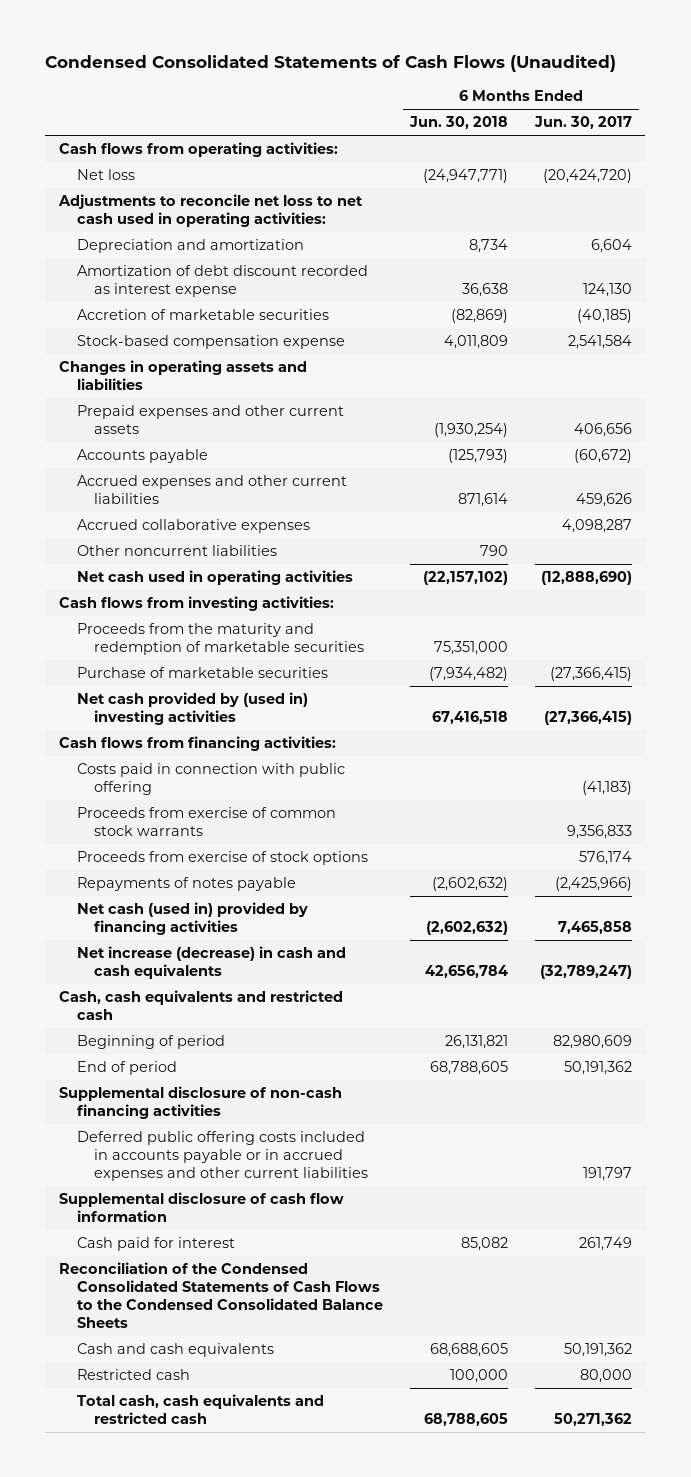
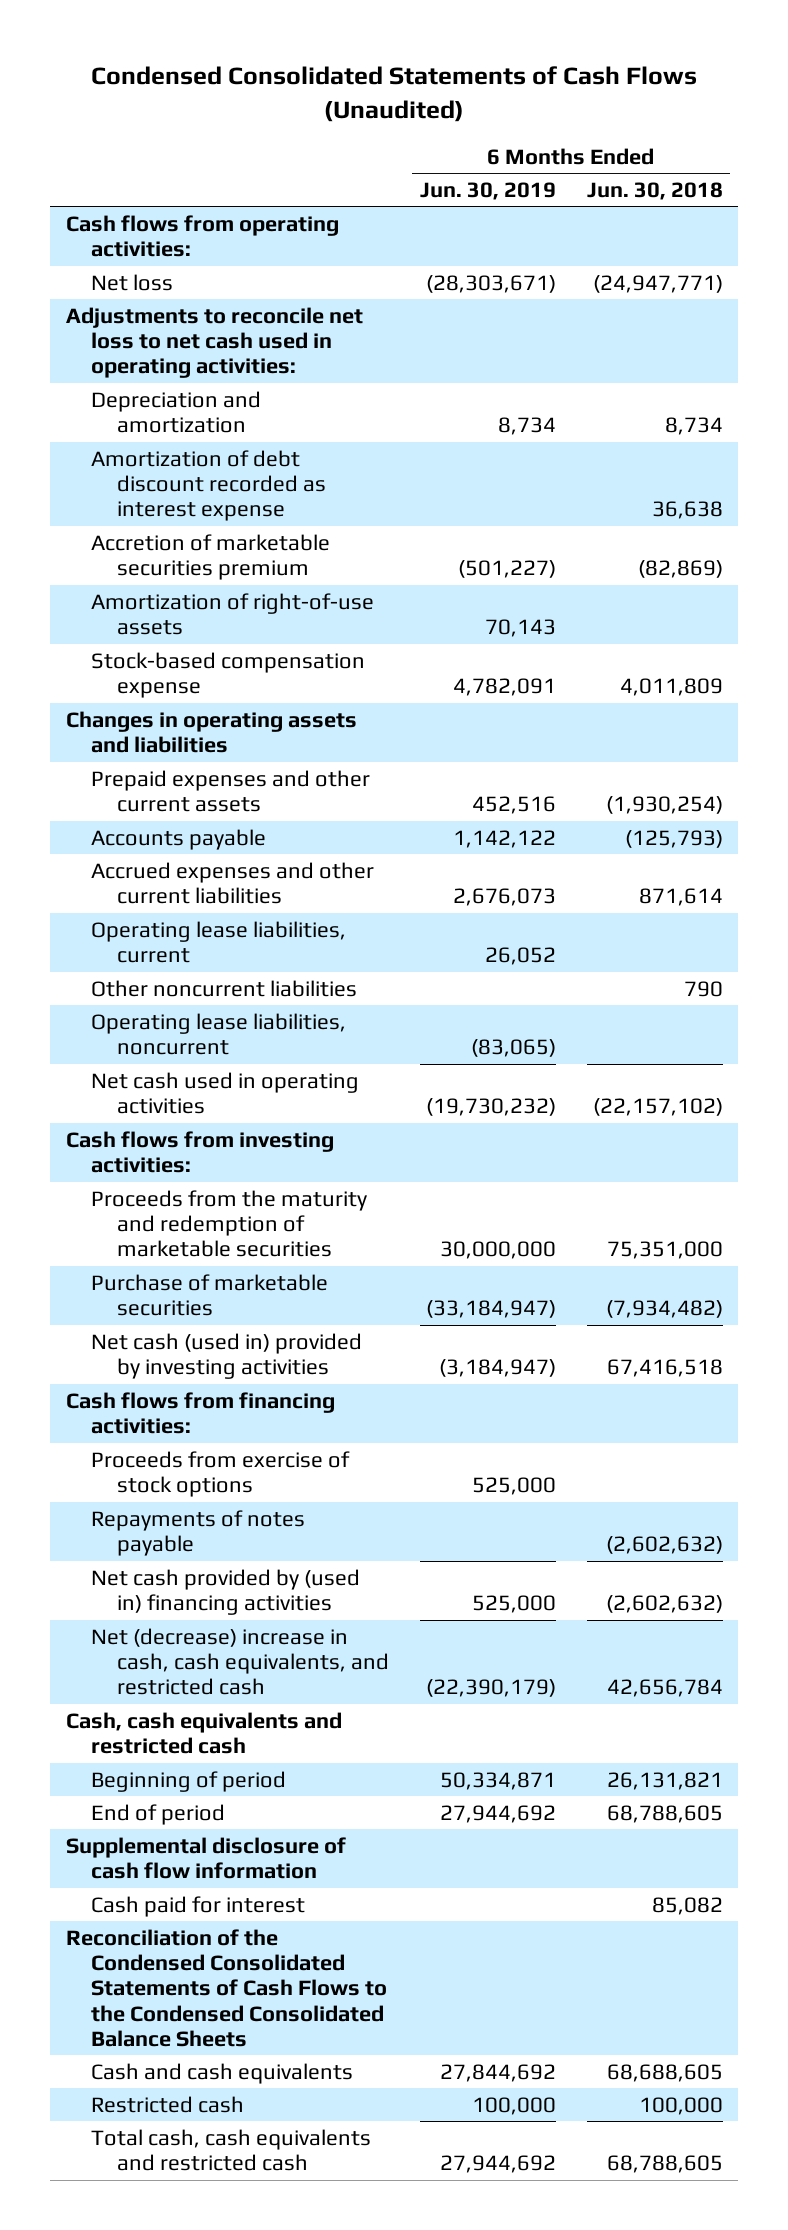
- | 6 Months Ended Jun. 30, 2018 | 6 Months Ended Jun. 30, 2017
+ | 6 Months Ended Jun. 30, 2019 | 6 Months Ended Jun. 30, 2018
- Accretion of marketable securities | (82,869) | (40,185)
+ Accretion of marketable securities premium | (501,227) | (82,869)
+ Amortization of right-of-use assets | 70,143 |
- Accrued collaborative expenses | | 4,098,287
+ Operating lease liabilities, current | 26,052 |
+ Operating lease liabilities, noncurrent | (83,065) |
- Net cash provided by (used in) investing activities | 67,416,518 | (27,366,415)
+ Net cash (used in) provided by investing activities | (3,184,947) | 67,416,518
- Costs paid in connection with public offering | | (41,183)
- Proceeds from exercise of common stock warrants | | 9,356,833
- Net cash (used in) provided by financing activities | (2,602,632) | 7,465,858
- Net increase (decrease) in cash and cash equivalents | 42,656,784 | (32,789,247)
+ Net cash provided by (used in) financing activities | 525,000 | (2,602,632)
+ Net (decrease) increase in cash, cash equivalents, and restricted cash | (22,390,179) | 42,656,784
- Supplemental disclosure of non-cash financing activities
- Deferred public offering costs included in accounts payable or in accrued expenses and other current liabilities | | 191,797

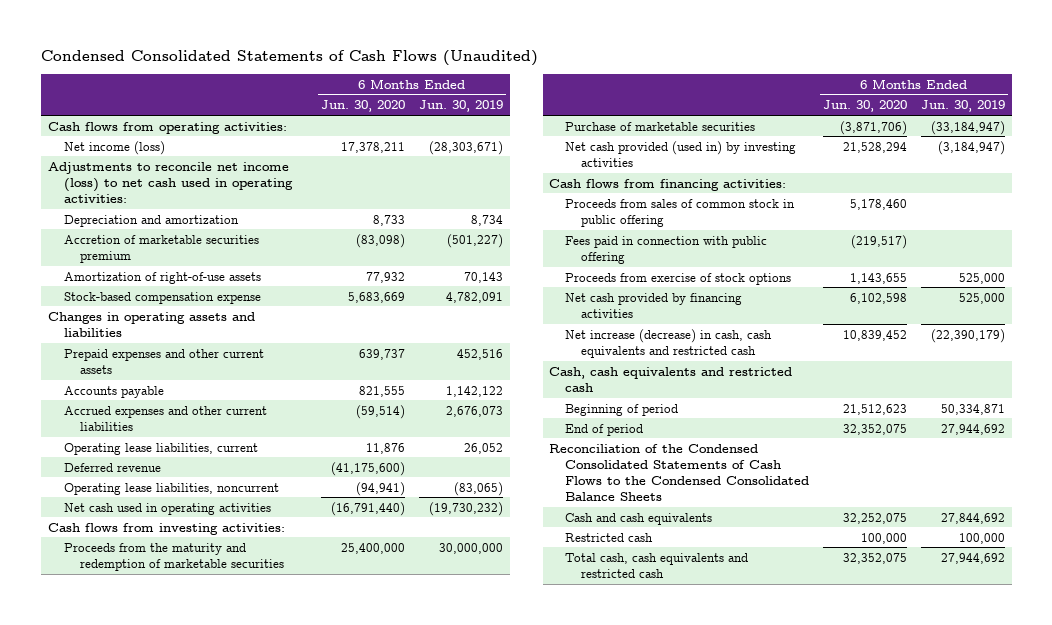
- | 6 Months Ended Jun. 30, 2019 | 6 Months Ended Jun. 30, 2018
+ | 6 Months Ended Jun. 30, 2020 | 6 Months Ended Jun. 30, 2019
- Net loss | (28,303,671) | (24,947,771)
- Adjustments to reconcile net loss to net cash used in operating activities:
+ Net income (loss) | 17,378,211 | (28,303,671)
+ Adjustments to reconcile net income (loss) to net cash used in operating activities:
- Amortization of debt discount recorded as interest expense | | 36,638
- Other noncurrent liabilities | | 790
+ Deferred revenue | (41,175,600) |
- Net cash (used in) provided by investing activities | (3,184,947) | 67,416,518
+ Net cash provided (used in) by investing activities | 21,528,294 | (3,184,947)
+ Proceeds from sales of common stock in public offering | 5,178,460 |
+ Fees paid in connection with public offering | (219,517) |
- Repayments of notes payable | | (2,602,632)
- Net cash provided by (used in) financing activities | 525,000 | (2,602,632)
- Net (decrease) increase in cash, cash equivalents, and restricted cash | (22,390,179) | 42,656,784
+ Net cash provided by financing activities | 6,102,598 | 525,000
+ Net increase (decrease) in cash, cash equivalents and restricted cash | 10,839,452 | (22,390,179)
- Supplemental disclosure of cash flow information
- Cash paid for interest | | 85,082

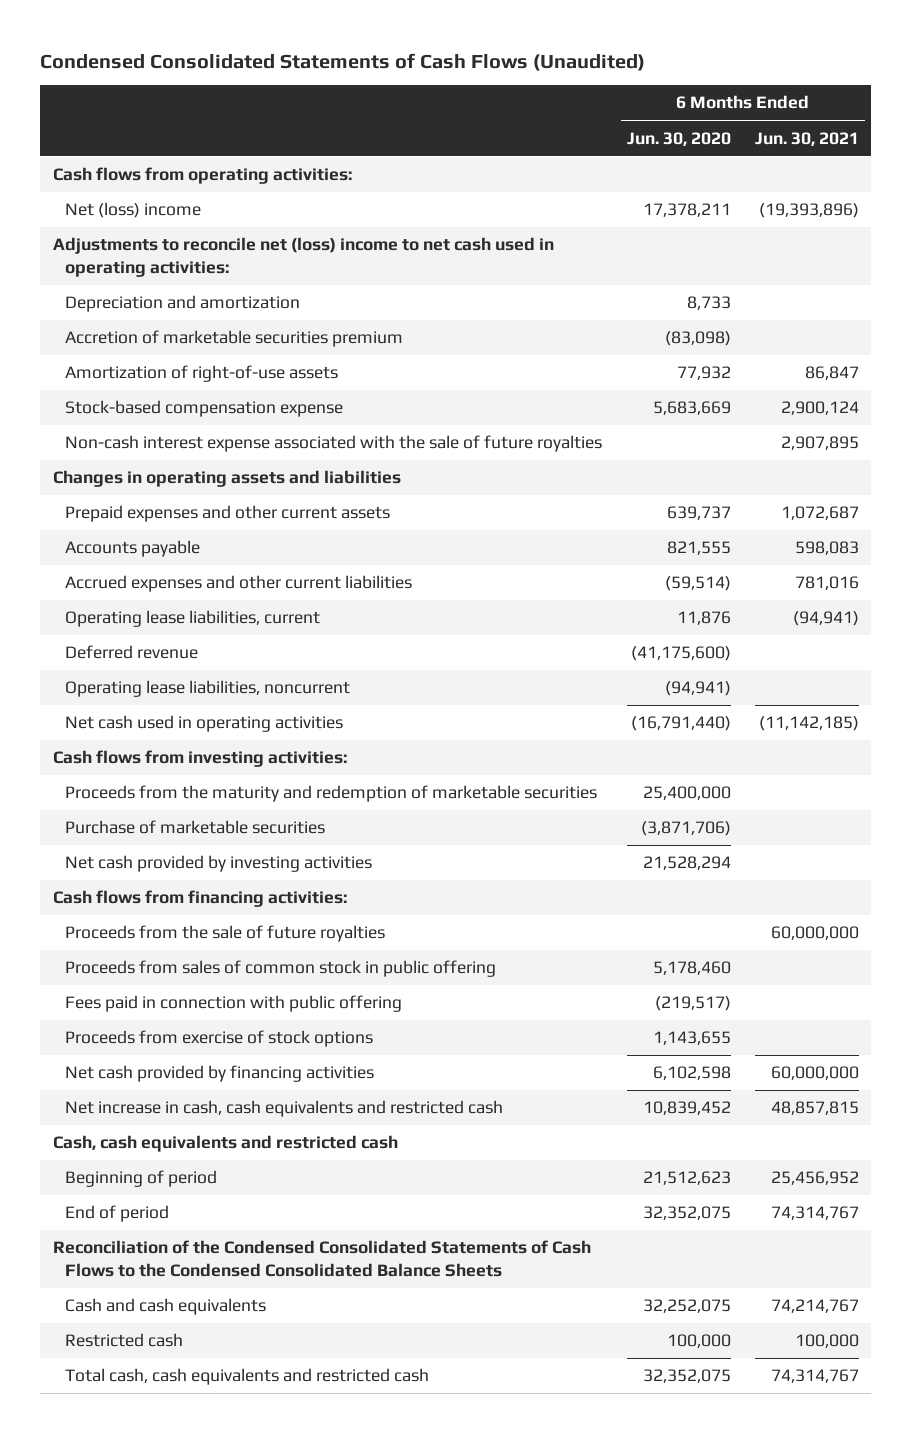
- | 6 Months Ended Jun. 30, 2020 | 6 Months Ended Jun. 30, 2019
+ | 6 Months Ended Jun. 30, 2020 | 6 Months Ended Jun. 30, 2021
- Net income (loss) | 17,378,211 | (28,303,671)
- Adjustments to reconcile net income (loss) to net cash used in operating activities:
+ Net (loss) income | 17,378,211 | (19,393,896)
+ Adjustments to reconcile net (loss) income to net cash used in operating activities:
+ Non-cash interest expense associated with the sale of future royalties | | 2,907,895
- Net cash provided (used in) by investing activities | 21,528,294 | (3,184,947)
+ Net cash provided by investing activities | 21,528,294 |
+ Proceeds from the sale of future royalties | | 60,000,000
- Net increase (decrease) in cash, cash equivalents and restricted cash | 10,839,452 | (22,390,179)
+ Net increase in cash, cash equivalents and restricted cash | 10,839,452 | 48,857,815

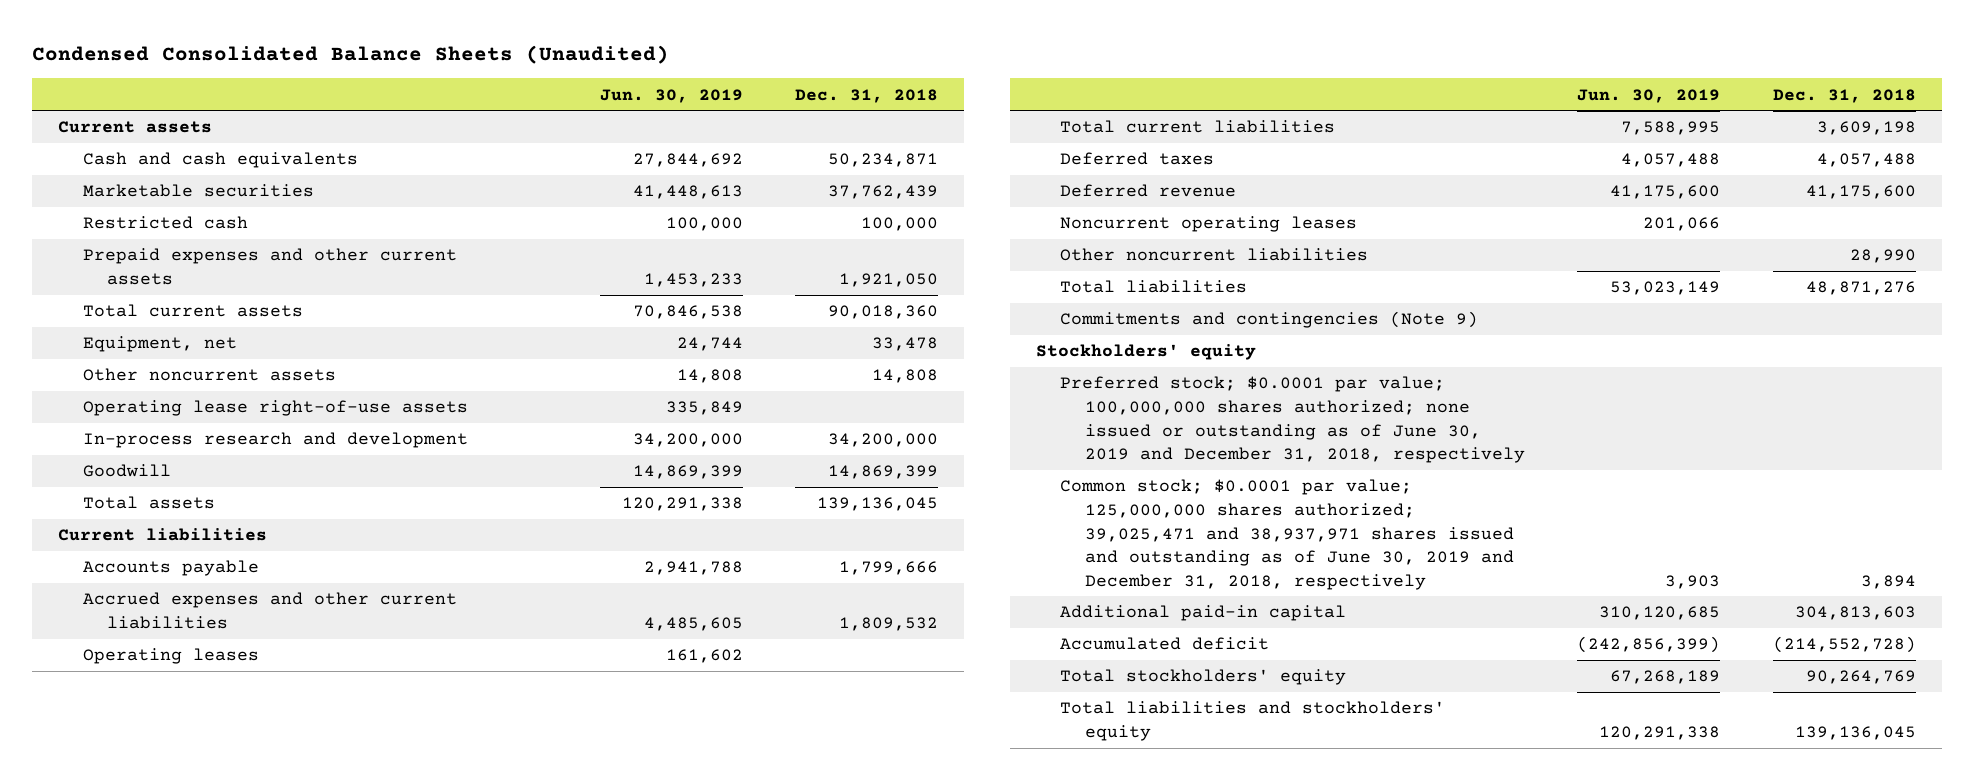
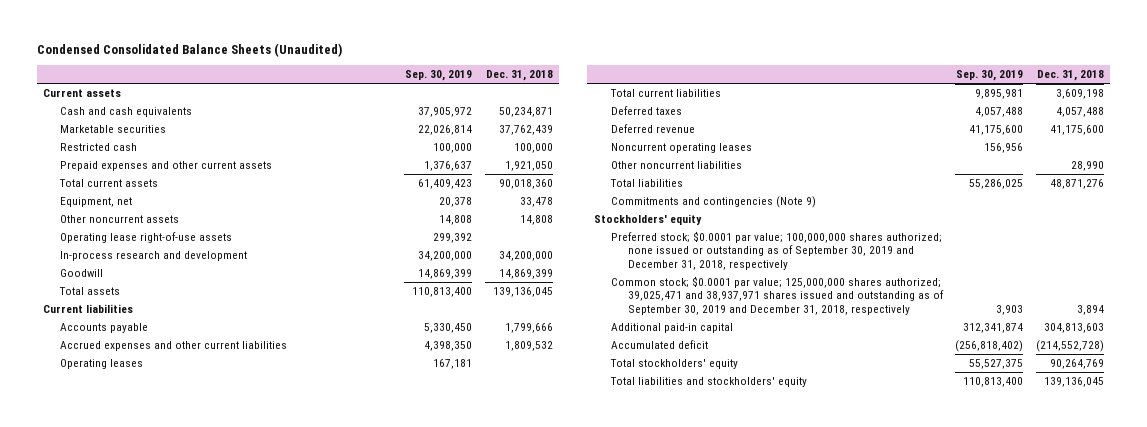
- | Jun. 30, 2019 | Dec. 31, 2018
+ | Sep. 30, 2019 | Dec. 31, 2018
- Preferred stock; $0.0001 par value; 100,000,000 shares authorized; none issued or outstanding as of June 30, 2019 and December 31, 2018, respectively
- Common stock; $0.0001 par value; 125,000,000 shares authorized; 39,025,471 and 38,937,971 shares issued and outstanding as of June 30, 2019 and December 31, 2018, respectively | 3,903 | 3,894
+ Preferred stock; $0.0001 par value; 100,000,000 shares authorized; none issued or outstanding as of September 30, 2019 and December 31, 2018, respectively
+ Common stock; $0.0001 par value; 125,000,000 shares authorized; 39,025,471 and 38,937,971 shares issued and outstanding as of September 30, 2019 and December 31, 2018, respectively | 3,903 | 3,894

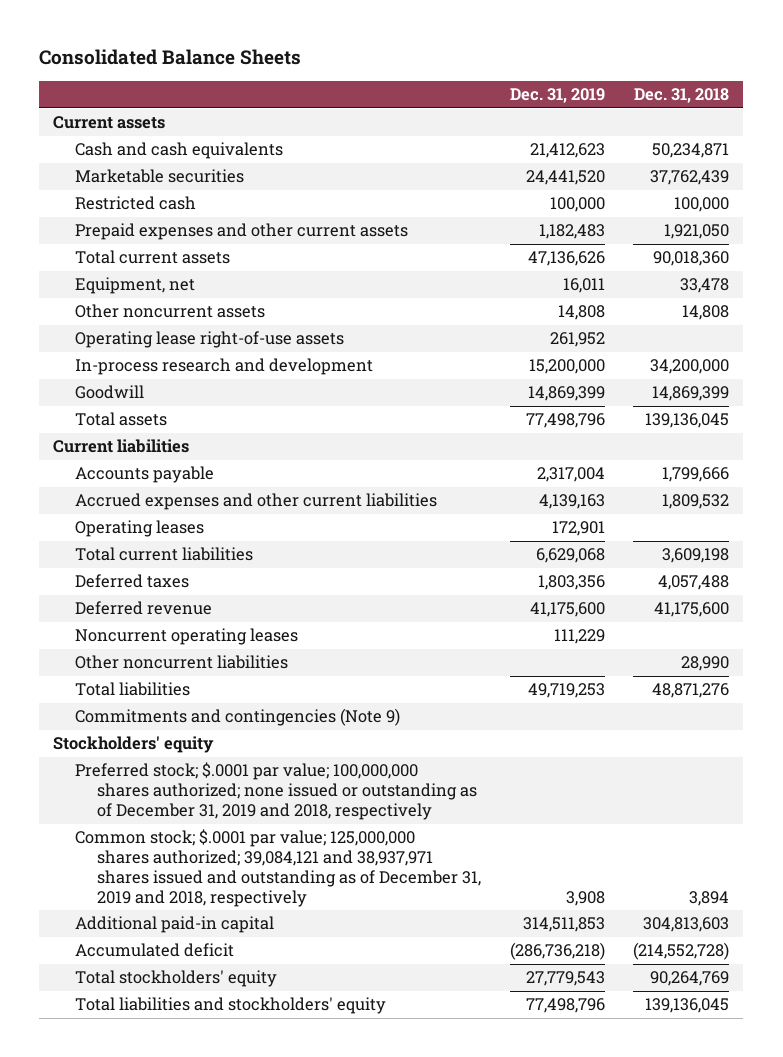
- Condensed Consolidated Balance Sheets (Unaudited)
+ Consolidated Balance Sheets
- | Sep. 30, 2019 | Dec. 31, 2018
+ | Dec. 31, 2019 | Dec. 31, 2018
- Preferred stock; $0.0001 par value; 100,000,000 shares authorized; none issued or outstanding as of September 30, 2019 and December 31, 2018, respectively
- Common stock; $0.0001 par value; 125,000,000 shares authorized; 39,025,471 and 38,937,971 shares issued and outstanding as of September 30, 2019 and December 31, 2018, respectively | 3,903 | 3,894
+ Preferred stock; $.0001 par value; 100,000,000 shares authorized; none issued or outstanding as of December 31, 2019 and 2018, respectively
+ Common stock; $.0001 par value; 125,000,000 shares authorized; 39,084,121 and 38,937,971 shares issued and outstanding as of December 31, 2019 and 2018, respectively | 3,908 | 3,894

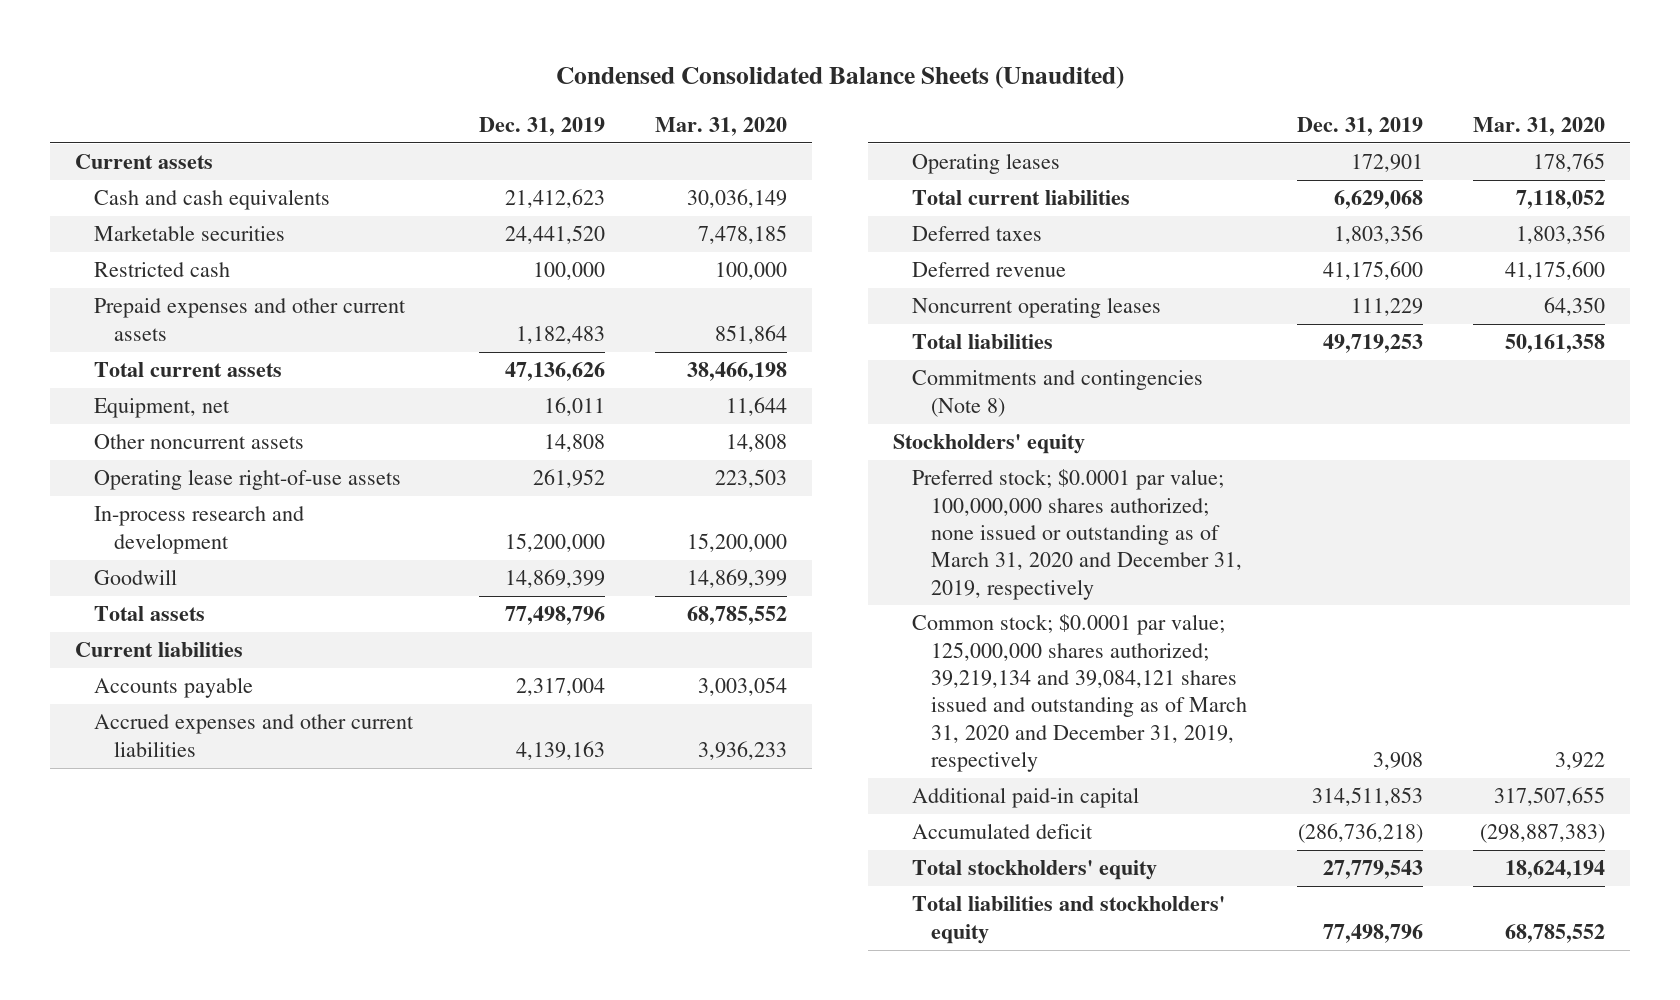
- Consolidated Balance Sheets
+ Condensed Consolidated Balance Sheets (Unaudited)
- | Dec. 31, 2019 | Dec. 31, 2018
+ | Dec. 31, 2019 | Mar. 31, 2020
- Other noncurrent liabilities | | 28,990
- Commitments and contingencies (Note 9)
+ Commitments and contingencies (Note 8)
- Preferred stock; $.0001 par value; 100,000,000 shares authorized; none issued or outstanding as of December 31, 2019 and 2018, respectively
- Common stock; $.0001 par value; 125,000,000 shares authorized; 39,084,121 and 38,937,971 shares issued and outstanding as of December 31, 2019 and 2018, respectively | 3,908 | 3,894
+ Preferred stock; $0.0001 par value; 100,000,000 shares authorized; none issued or outstanding as of March 31, 2020 and December 31, 2019, respectively
+ Common stock; $0.0001 par value; 125,000,000 shares authorized; 39,219,134 and 39,084,121 shares issued and outstanding as of March 31, 2020 and December 31, 2019, respectively | 3,908 | 3,922

